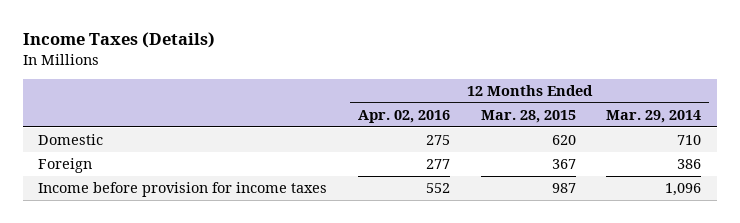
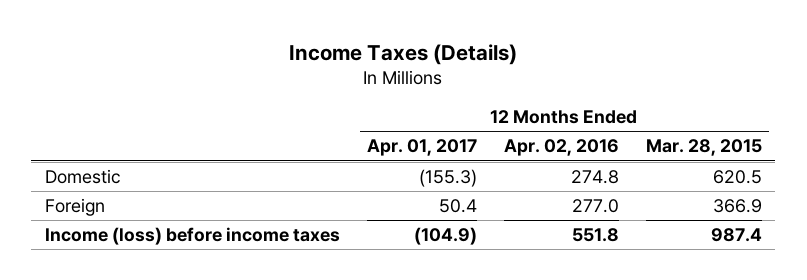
- | 12 Months Ended Apr. 02, 2016 | 12 Months Ended Mar. 28, 2015 | 12 Months Ended Mar. 29, 2014
+ | 12 Months Ended Apr. 01, 2017 | 12 Months Ended Apr. 02, 2016 | 12 Months Ended Mar. 28, 2015
- Domestic | 275 | 620 | 710
- Foreign | 277 | 367 | 386
- Income before provision for income taxes | 552 | 987 | 1,096
+ Domestic | (155.3) | 274.8 | 620.5
+ Foreign | 50.4 | 277.0 | 366.9
+ Income (loss) before income taxes | (104.9) | 551.8 | 987.4

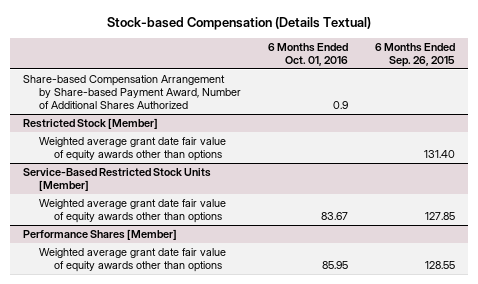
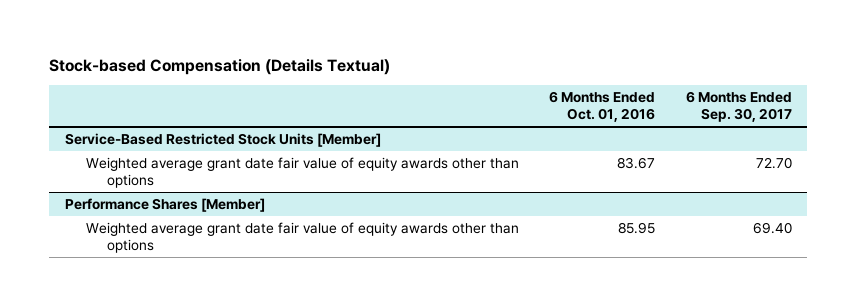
- | 6 Months Ended Oct. 01, 2016 | 6 Months Ended Sep. 26, 2015
+ | 6 Months Ended Oct. 01, 2016 | 6 Months Ended Sep. 30, 2017
- Share-based Compensation Arrangement by Share-based Payment Award, Number of Additional Shares Authorized | 0.9 |
- Restricted Stock [Member]
- Weighted average grant date fair value of equity awards other than options | | 131.40

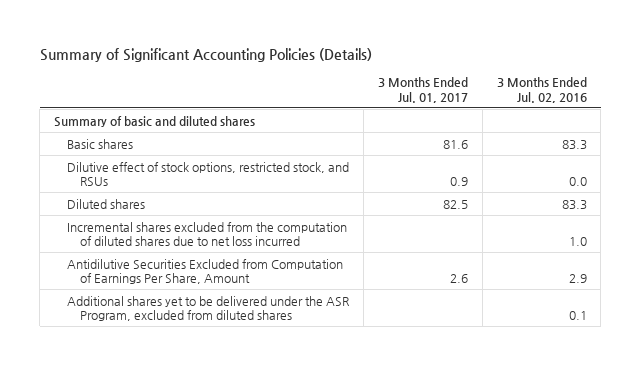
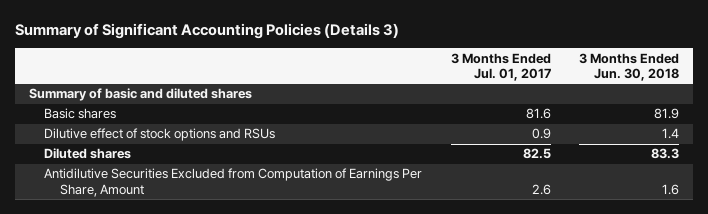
- Summary of Significant Accounting Policies (Details)
+ Summary of Significant Accounting Policies (Details 3)
- | 3 Months Ended Jul. 01, 2017 | 3 Months Ended Jul. 02, 2016
+ | 3 Months Ended Jul. 01, 2017 | 3 Months Ended Jun. 30, 2018
- Dilutive effect of stock options, restricted stock, and RSUs | 0.9 | 0.0
+ Dilutive effect of stock options and RSUs | 0.9 | 1.4
- Incremental shares excluded from the computation of diluted shares due to net loss incurred | | 1.0
- Additional shares yet to be delivered under the ASR Program, excluded from diluted shares | | 0.1

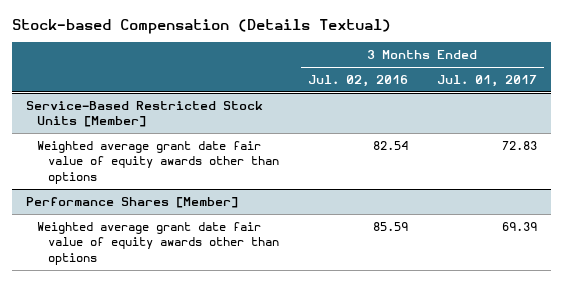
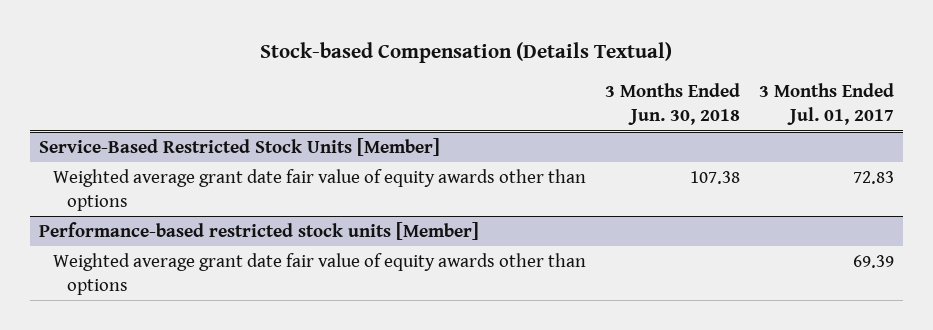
- | 3 Months Ended Jul. 02, 2016 | 3 Months Ended Jul. 01, 2017
+ | 3 Months Ended Jun. 30, 2018 | 3 Months Ended Jul. 01, 2017
- Performance Shares [Member]
+ Performance-based restricted stock units [Member]

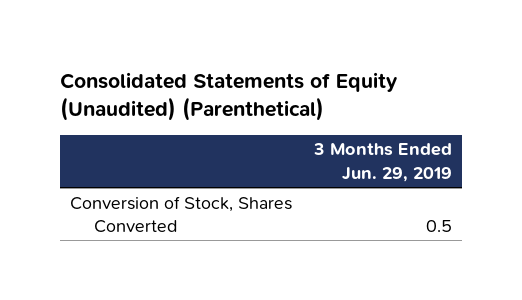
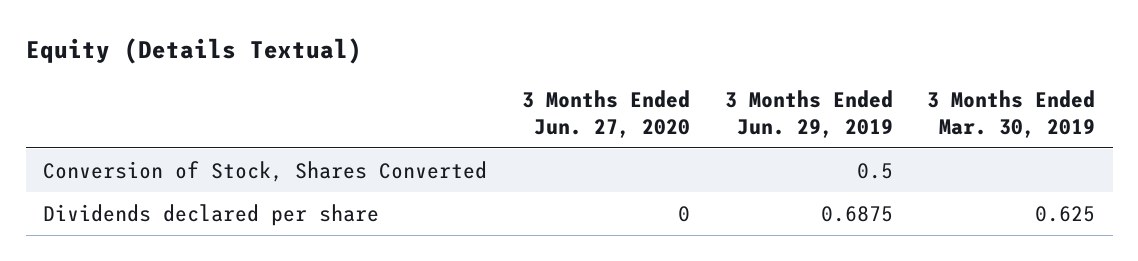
- Consolidated Statements of Equity (Unaudited) (Parenthetical)
+ Equity (Details Textual)
- | 3 Months Ended Jun. 29, 2019
+ | 3 Months Ended Jun. 27, 2020 | 3 Months Ended Jun. 29, 2019 | 3 Months Ended Mar. 30, 2019
+ Dividends declared per share | 0 | 0.6875 | 0.625

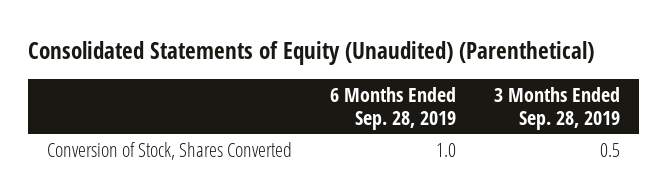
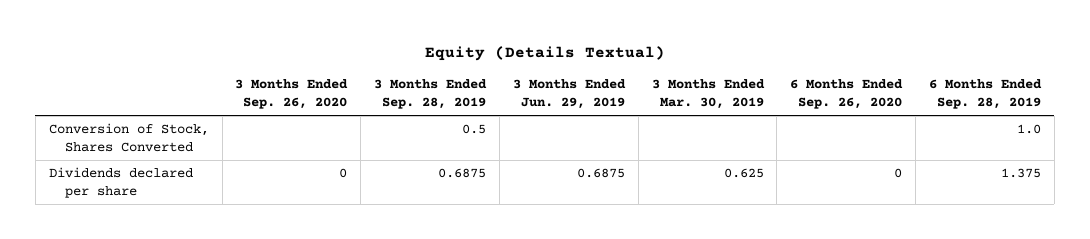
- Consolidated Statements of Equity (Unaudited) (Parenthetical)
+ Equity (Details Textual)
- | 6 Months Ended Sep. 28, 2019 | 3 Months Ended Sep. 28, 2019
+ | 3 Months Ended Sep. 26, 2020 | 3 Months Ended Sep. 28, 2019 | 3 Months Ended Jun. 29, 2019 | 3 Months Ended Mar. 30, 2019 | 6 Months Ended Sep. 26, 2020 | 6 Months Ended Sep. 28, 2019
+ Dividends declared per share | 0 | 0.6875 | 0.6875 | 0.625 | 0 | 1.375

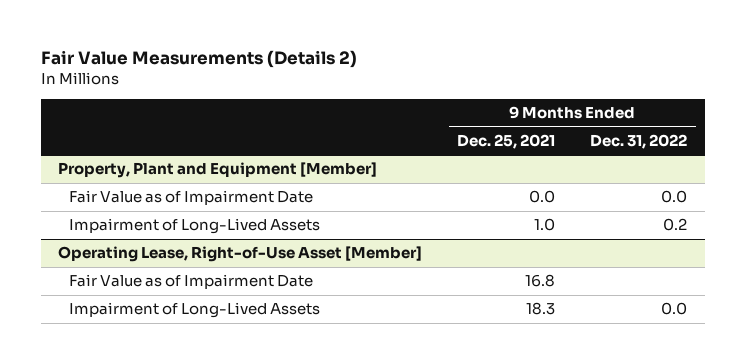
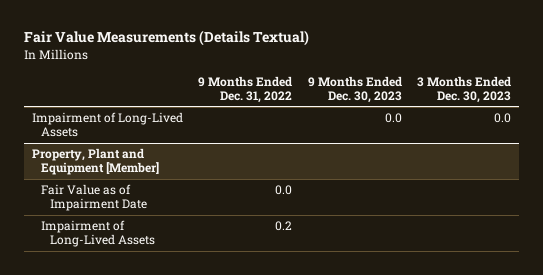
- Fair Value Measurements (Details 2)
+ Fair Value Measurements (Details Textual)
- | 9 Months Ended Dec. 25, 2021 | 9 Months Ended Dec. 31, 2022
+ | 9 Months Ended Dec. 31, 2022 | 9 Months Ended Dec. 30, 2023 | 3 Months Ended Dec. 30, 2023
+ Impairment of Long-Lived Assets | | 0.0 | 0.0
- Operating Lease, Right-of-Use Asset [Member]
- Fair Value as of Impairment Date | 16.8 |
- Impairment of Long-Lived Assets | 18.3 | 0.0

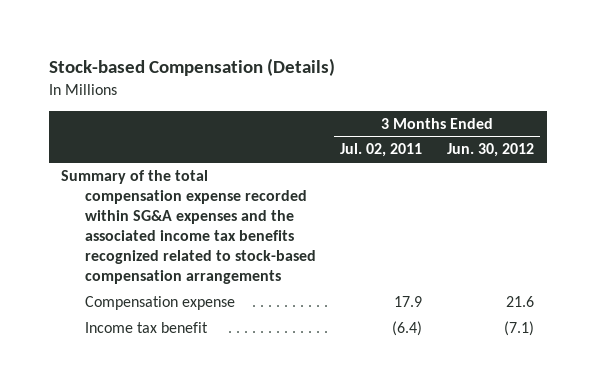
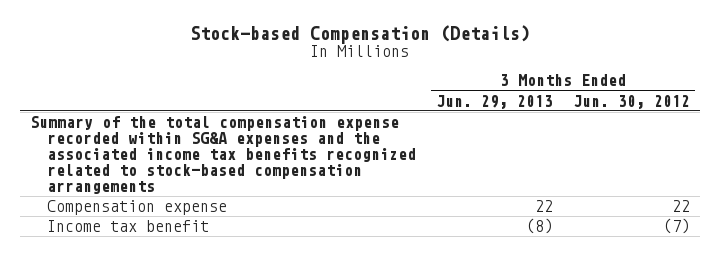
- | 3 Months Ended Jul. 02, 2011 | 3 Months Ended Jun. 30, 2012
+ | 3 Months Ended Jun. 29, 2013 | 3 Months Ended Jun. 30, 2012
- Compensation expense | 17.9 | 21.6
- Income tax benefit | (6.4) | (7.1)
+ Compensation expense | 22 | 22
+ Income tax benefit | (8) | (7)

